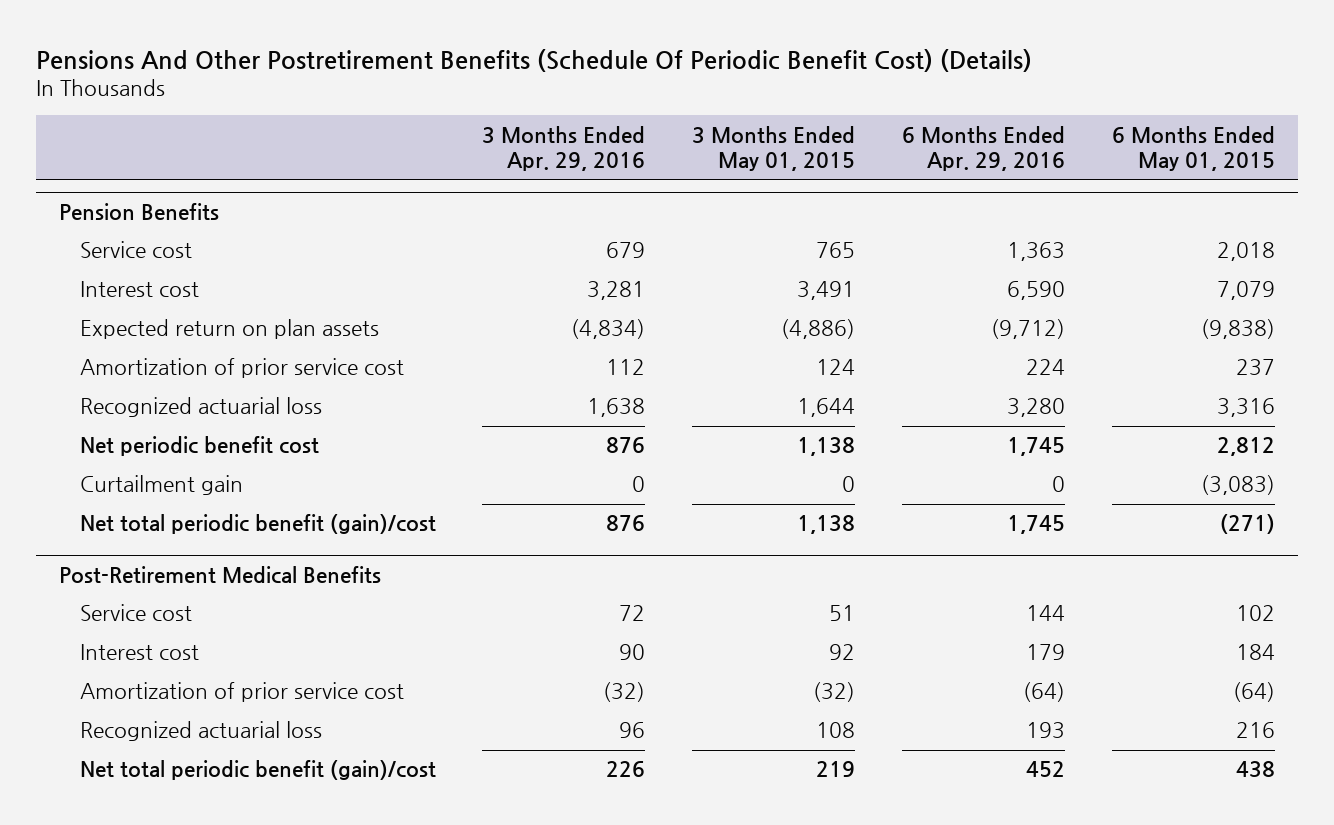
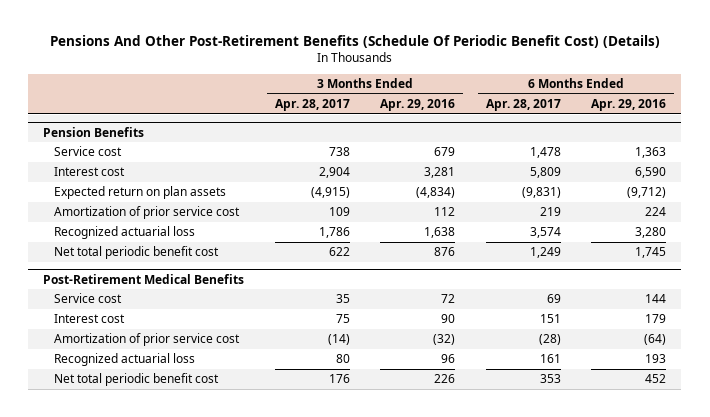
- Pensions And Other Postretirement Benefits (Schedule Of Periodic Benefit Cost) (Details)
+ Pensions And Other Post-Retirement Benefits (Schedule Of Periodic Benefit Cost) (Details)
- | 3 Months Ended Apr. 29, 2016 | 3 Months Ended May 01, 2015 | 6 Months Ended Apr. 29, 2016 | 6 Months Ended May 01, 2015
+ | 3 Months Ended Apr. 28, 2017 | 3 Months Ended Apr. 29, 2016 | 6 Months Ended Apr. 28, 2017 | 6 Months Ended Apr. 29, 2016
@ Pension Benefits
- Net periodic benefit cost | 876 | 1,138 | 1,745 | 2,812
- Curtailment gain | 0 | 0 | 0 | (3,083)
- Net total periodic benefit (gain)/cost | 876 | 1,138 | 1,745 | (271)
+ Net total periodic benefit cost | 622 | 876 | 1,249 | 1,745
@ Post-Retirement Medical Benefits
- Net total periodic benefit (gain)/cost | 226 | 219 | 452 | 438
+ Net total periodic benefit cost | 176 | 226 | 353 | 452

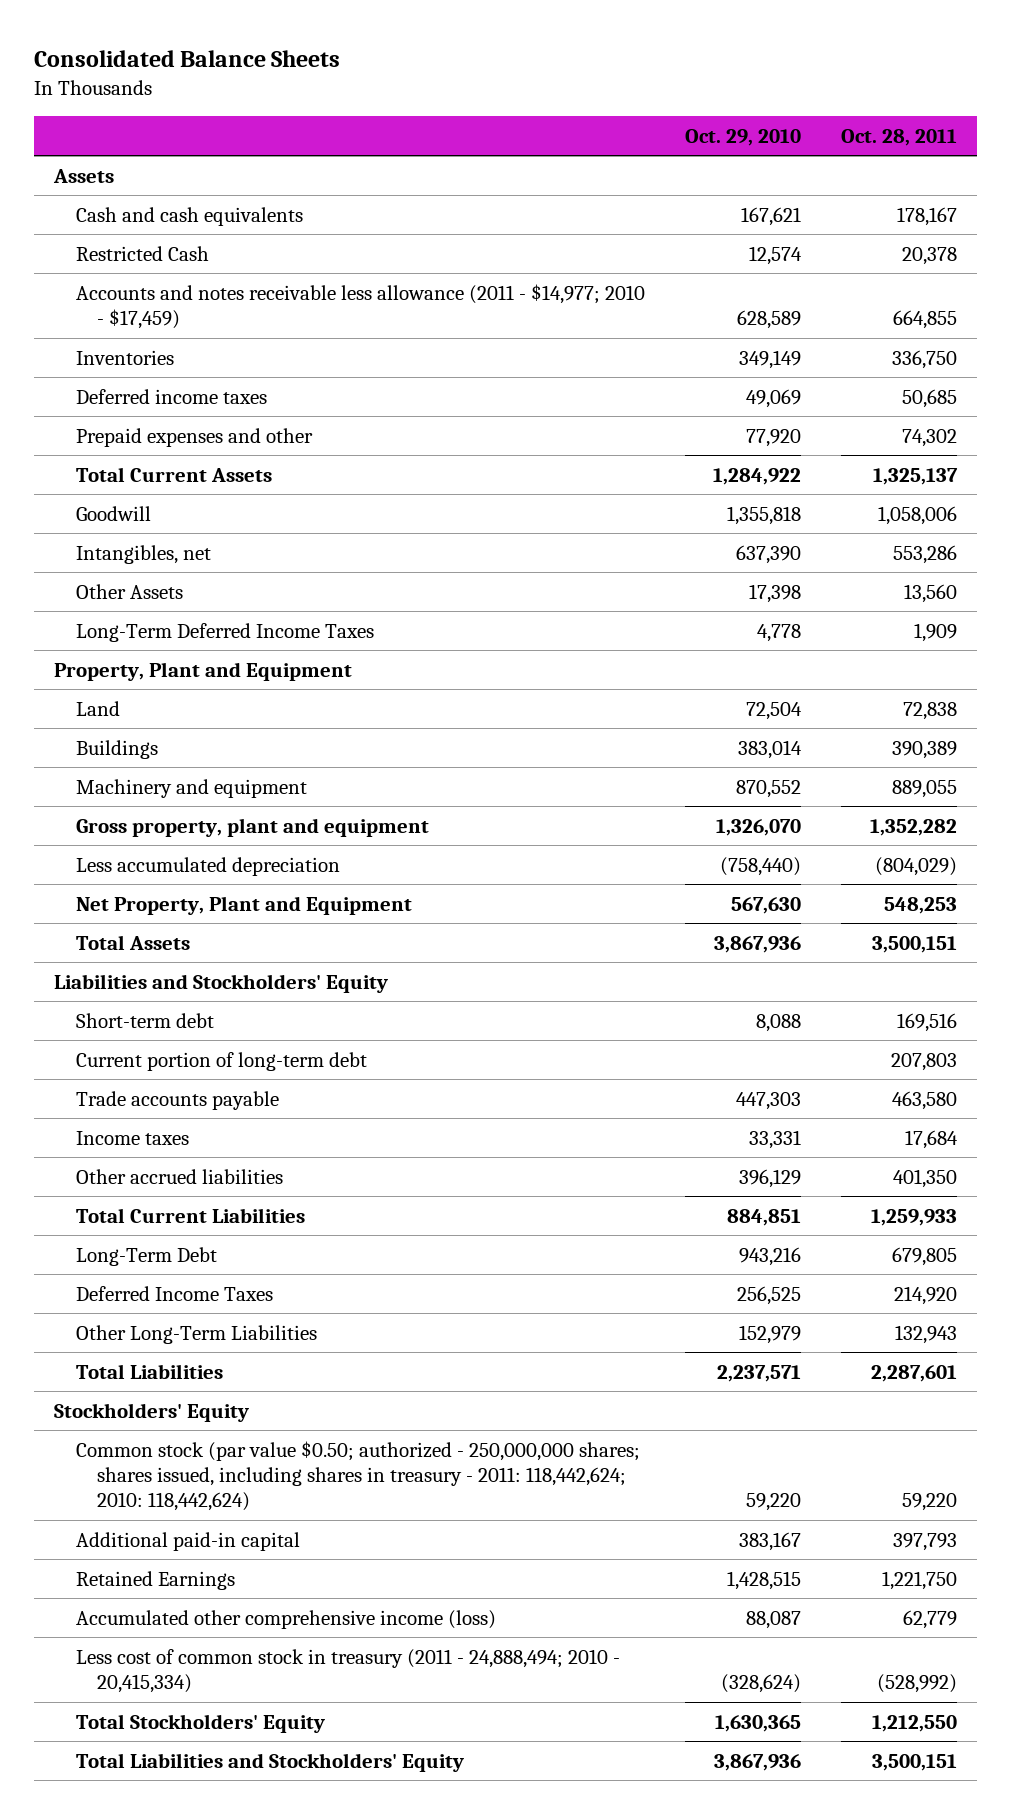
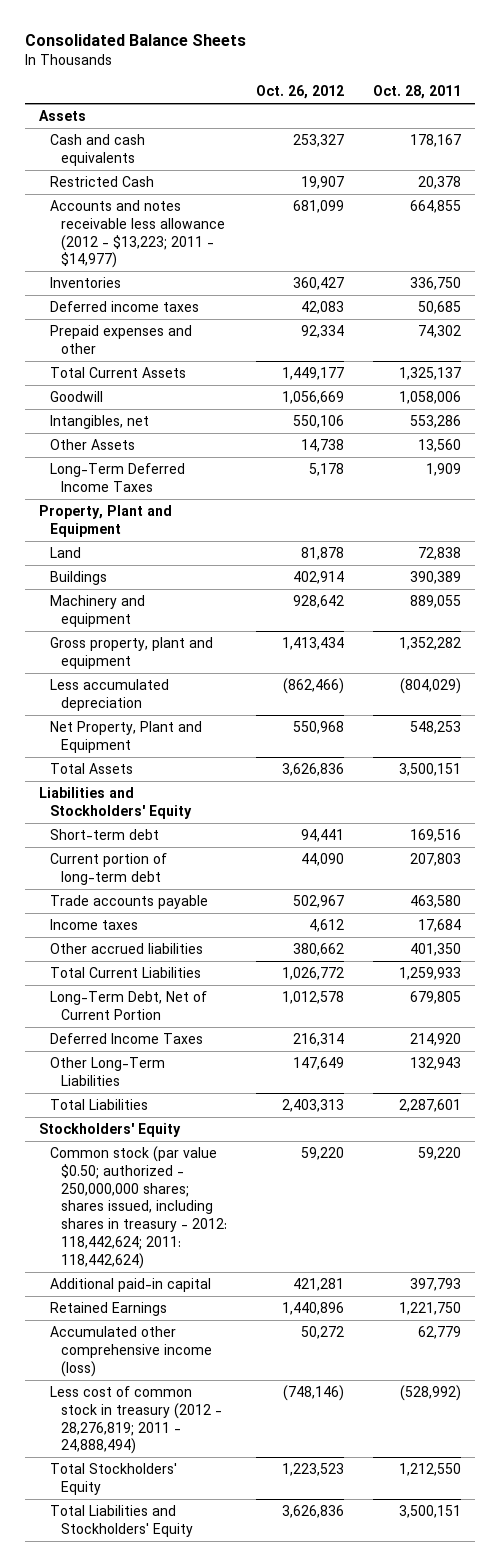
- | Oct. 29, 2010 | Oct. 28, 2011
+ | Oct. 26, 2012 | Oct. 28, 2011
- Accounts and notes receivable less allowance (2011 - $14,977; 2010 - $17,459) | 628,589 | 664,855
+ Accounts and notes receivable less allowance (2012 - $13,223; 2011 - $14,977) | 681,099 | 664,855
- Long-Term Debt | 943,216 | 679,805
+ Long-Term Debt, Net of Current Portion | 1,012,578 | 679,805
- Common stock (par value $0.50; authorized - 250,000,000 shares; shares issued, including shares in treasury - 2011: 118,442,624; 2010: 118,442,624) | 59,220 | 59,220
+ Common stock (par value $0.50; authorized - 250,000,000 shares; shares issued, including shares in treasury - 2012: 118,442,624; 2011: 118,442,624) | 59,220 | 59,220
- Less cost of common stock in treasury (2011 - 24,888,494; 2010 - 20,415,334) | (328,624) | (528,992)
+ Less cost of common stock in treasury (2012 - 28,276,819; 2011 - 24,888,494) | (748,146) | (528,992)

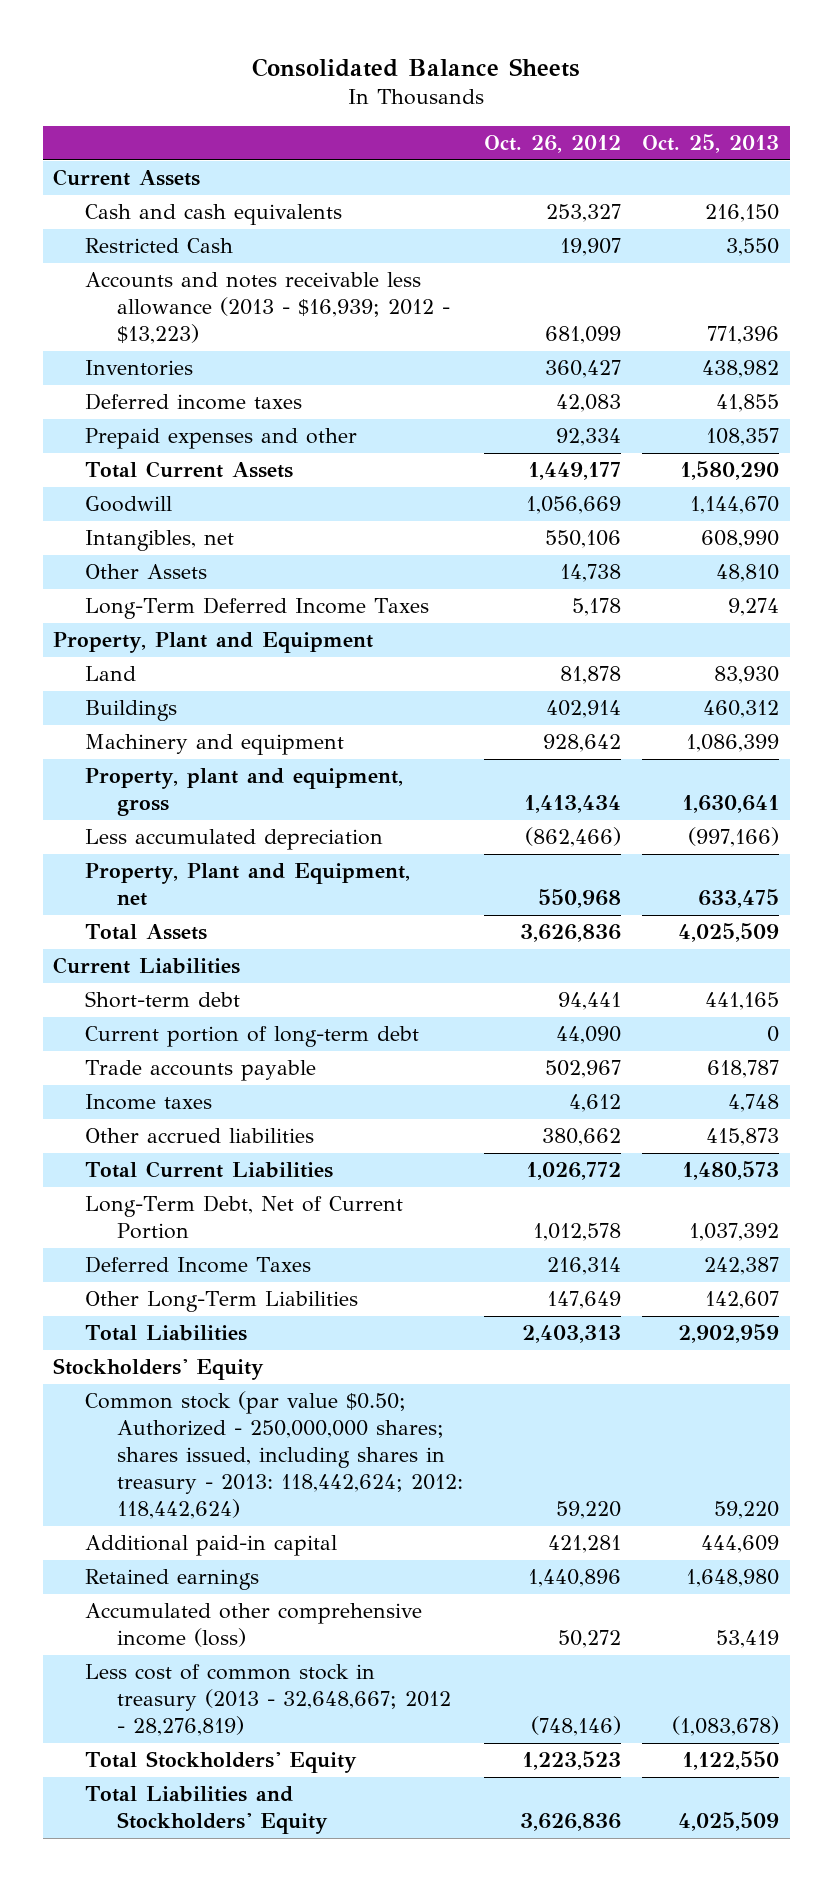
- | Oct. 26, 2012 | Oct. 28, 2011
+ | Oct. 26, 2012 | Oct. 25, 2013
- Assets
+ Current Assets
- Accounts and notes receivable less allowance (2012 - $13,223; 2011 - $14,977) | 681,099 | 664,855
+ Accounts and notes receivable less allowance (2013 - $16,939; 2012 - $13,223) | 681,099 | 771,396
- Gross property, plant and equipment | 1,413,434 | 1,352,282
+ Property, plant and equipment, gross | 1,413,434 | 1,630,641
- Net Property, Plant and Equipment | 550,968 | 548,253
+ Property, Plant and Equipment, net | 550,968 | 633,475
- Liabilities and Stockholders' Equity
+ Current Liabilities
- Common stock (par value $0.50; authorized - 250,000,000 shares; shares issued, including shares in treasury - 2012: 118,442,624; 2011: 118,442,624) | 59,220 | 59,220
+ Common stock (par value $0.50; Authorized - 250,000,000 shares; shares issued, including shares in treasury - 2013: 118,442,624; 2012: 118,442,624) | 59,220 | 59,220
- Retained Earnings | 1,440,896 | 1,221,750
+ Retained earnings | 1,440,896 | 1,648,980
- Less cost of common stock in treasury (2012 - 28,276,819; 2011 - 24,888,494) | (748,146) | (528,992)
+ Less cost of common stock in treasury (2013 - 32,648,667; 2012 - 28,276,819) | (748,146) | (1,083,678)

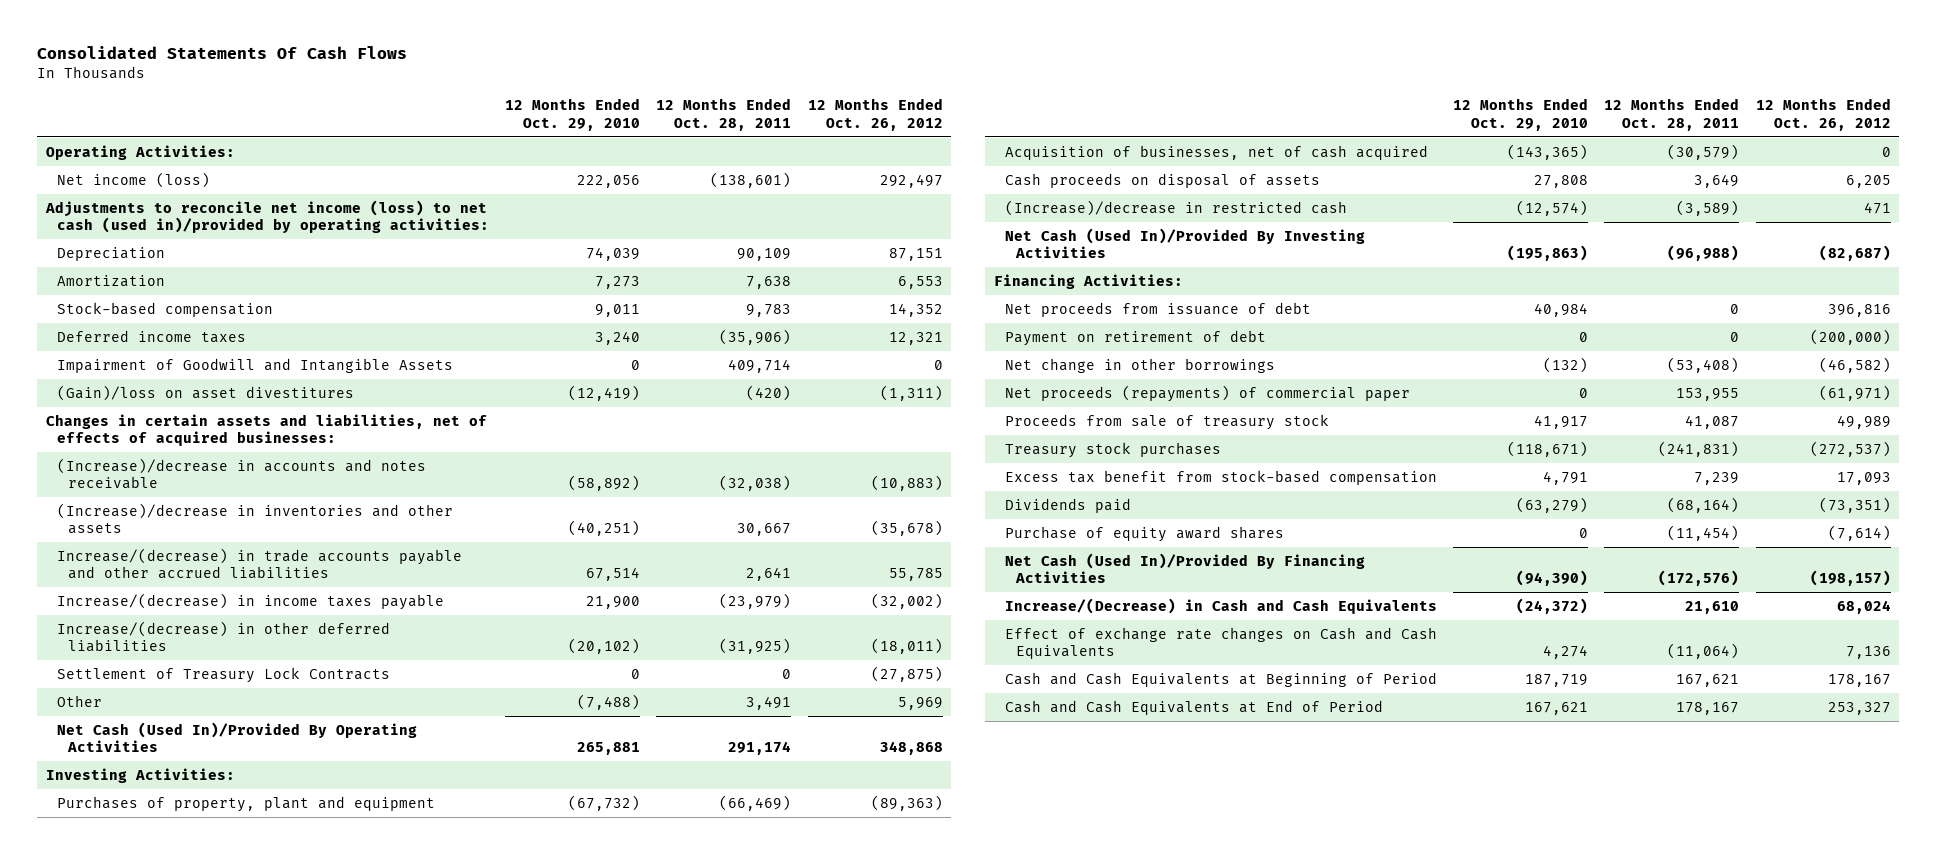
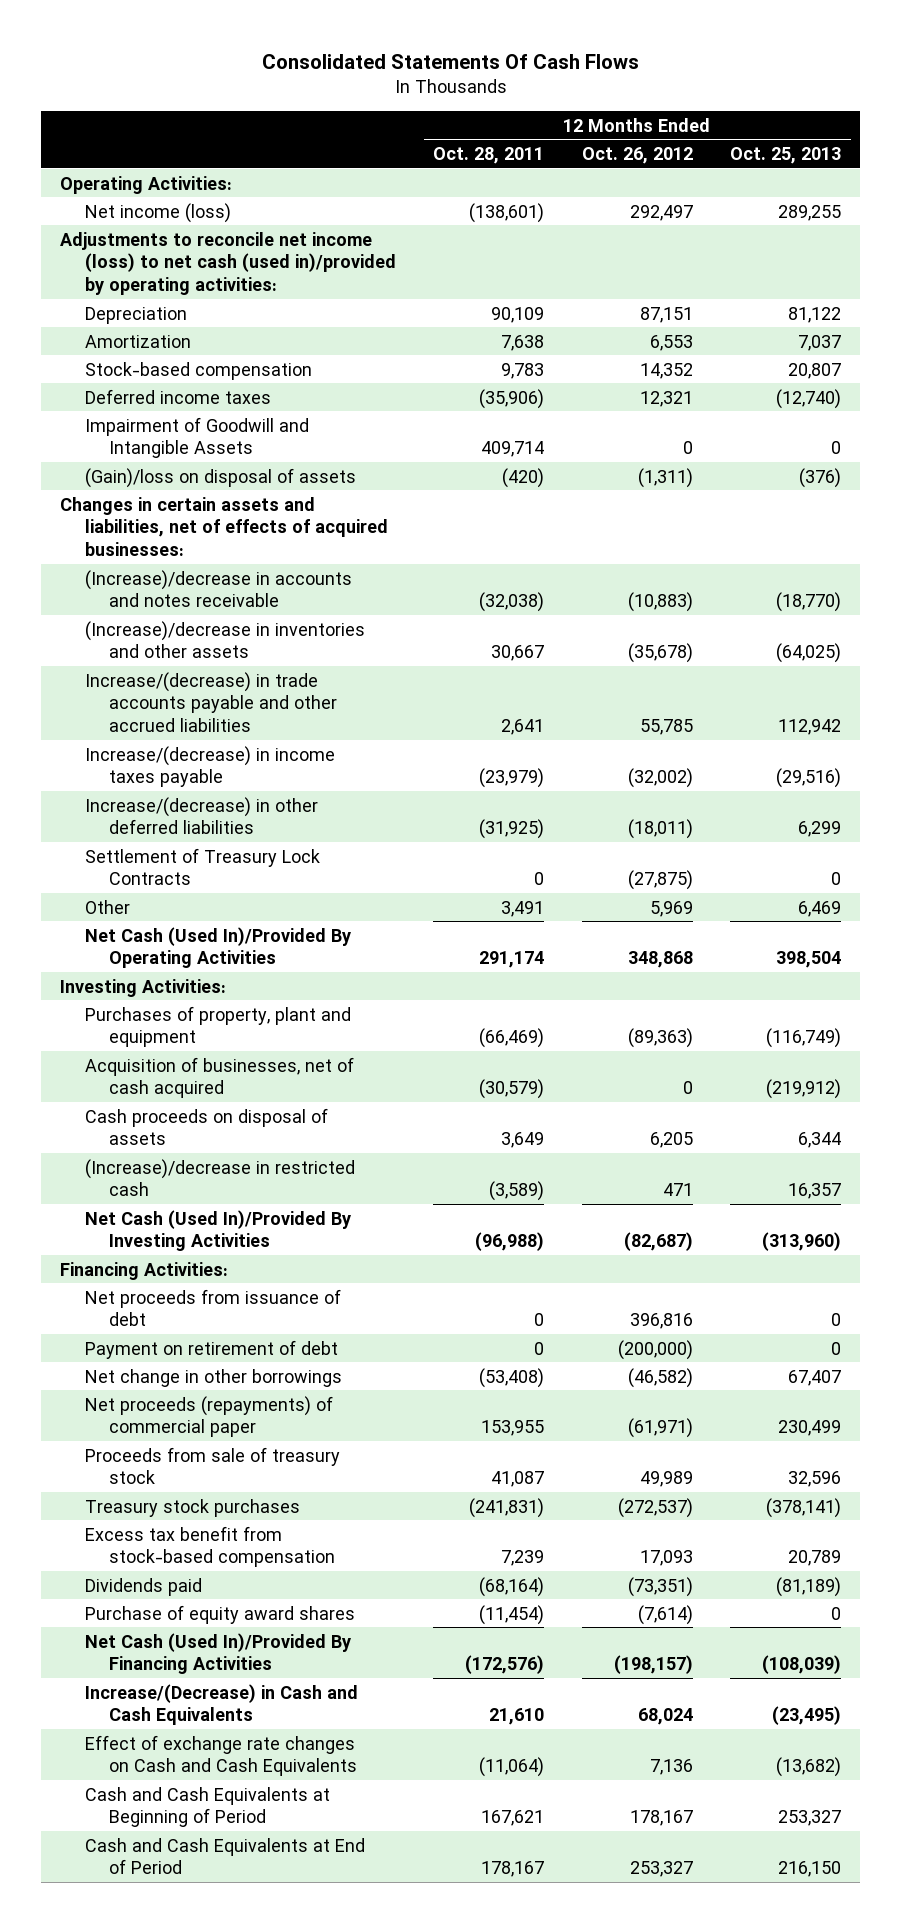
- | 12 Months Ended Oct. 29, 2010 | 12 Months Ended Oct. 28, 2011 | 12 Months Ended Oct. 26, 2012
+ | 12 Months Ended Oct. 28, 2011 | 12 Months Ended Oct. 26, 2012 | 12 Months Ended Oct. 25, 2013
- (Gain)/loss on asset divestitures | (12,419) | (420) | (1,311)
+ (Gain)/loss on disposal of assets | (420) | (1,311) | (376)

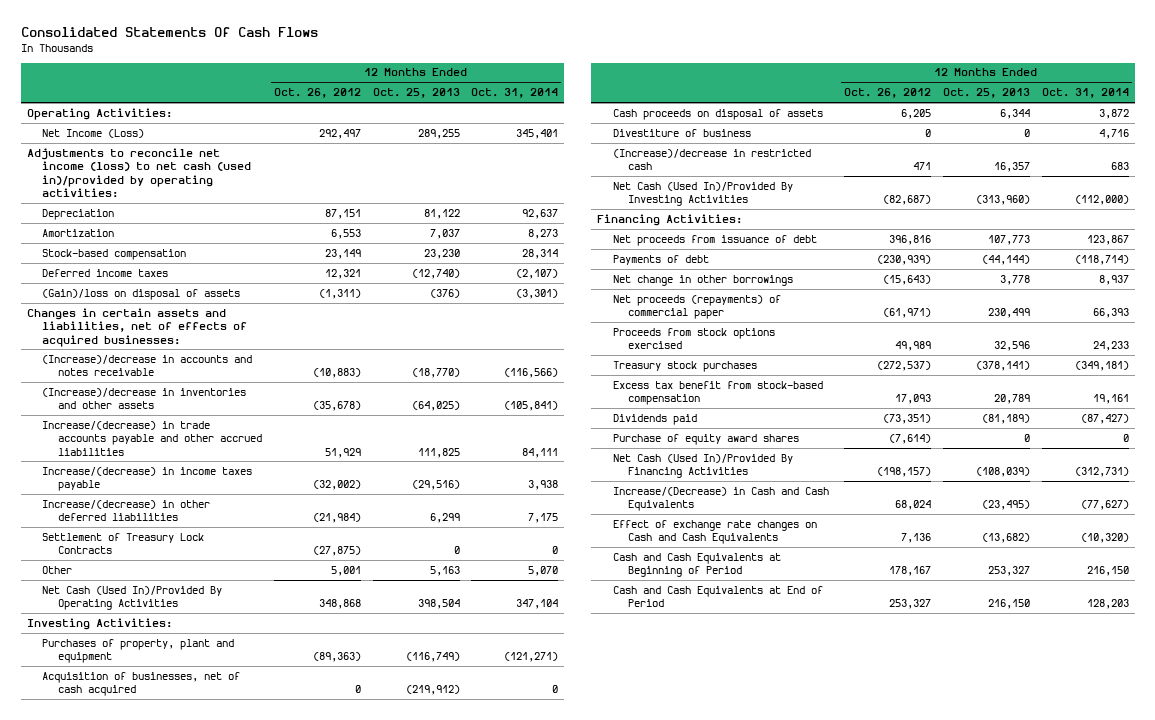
- | 12 Months Ended Oct. 28, 2011 | 12 Months Ended Oct. 26, 2012 | 12 Months Ended Oct. 25, 2013
+ | 12 Months Ended Oct. 26, 2012 | 12 Months Ended Oct. 25, 2013 | 12 Months Ended Oct. 31, 2014
- Net income (loss) | (138,601) | 292,497 | 289,255
+ Net Income (Loss) | 292,497 | 289,255 | 345,401
- Stock-based compensation | 9,783 | 14,352 | 20,807
+ Stock-based compensation | 23,149 | 23,230 | 28,314
- Impairment of Goodwill and Intangible Assets | 409,714 | 0 | 0
- Increase/(decrease) in trade accounts payable and other accrued liabilities | 2,641 | 55,785 | 112,942
+ Increase/(decrease) in trade accounts payable and other accrued liabilities | 51,929 | 111,825 | 84,111
- Increase/(decrease) in other deferred liabilities | (31,925) | (18,011) | 6,299
+ Increase/(decrease) in other deferred liabilities | (21,984) | 6,299 | 7,175
- Other | 3,491 | 5,969 | 6,469
+ Other | 5,001 | 5,163 | 5,070
+ Divestiture of business | 0 | 0 | 4,716
- Net proceeds from issuance of debt | 0 | 396,816 | 0
- Payment on retirement of debt | 0 | (200,000) | 0
- Net change in other borrowings | (53,408) | (46,582) | 67,407
+ Net proceeds from issuance of debt | 396,816 | 107,773 | 123,867
+ Payments of debt | (230,939) | (44,144) | (118,714)
+ Net change in other borrowings | (15,643) | 3,778 | 8,937
- Proceeds from sale of treasury stock | 41,087 | 49,989 | 32,596
+ Proceeds from stock options exercised | 49,989 | 32,596 | 24,233

